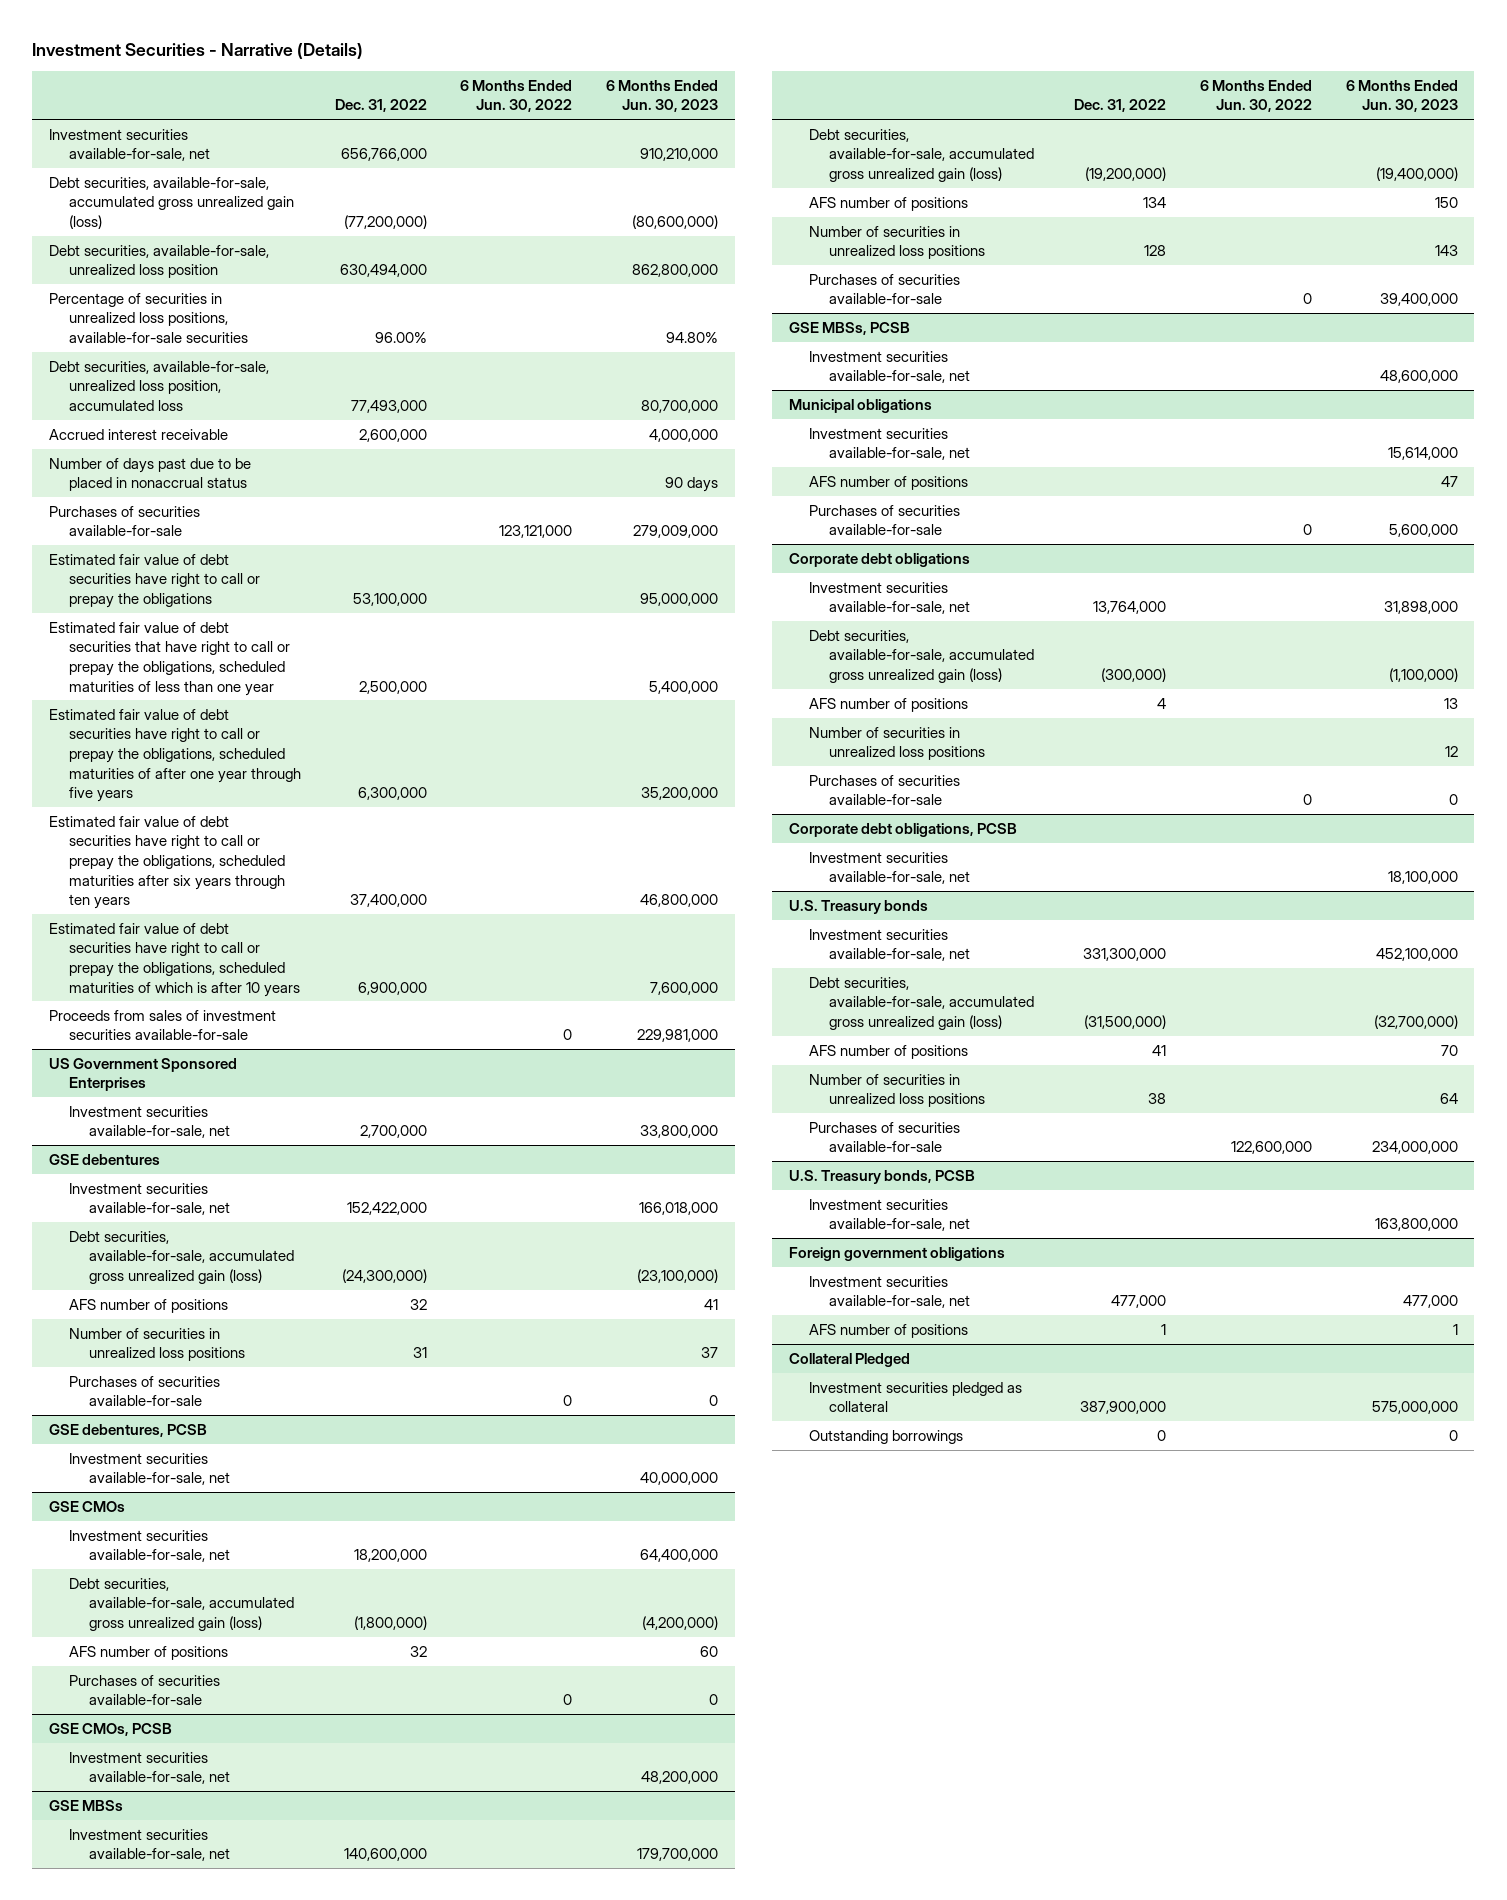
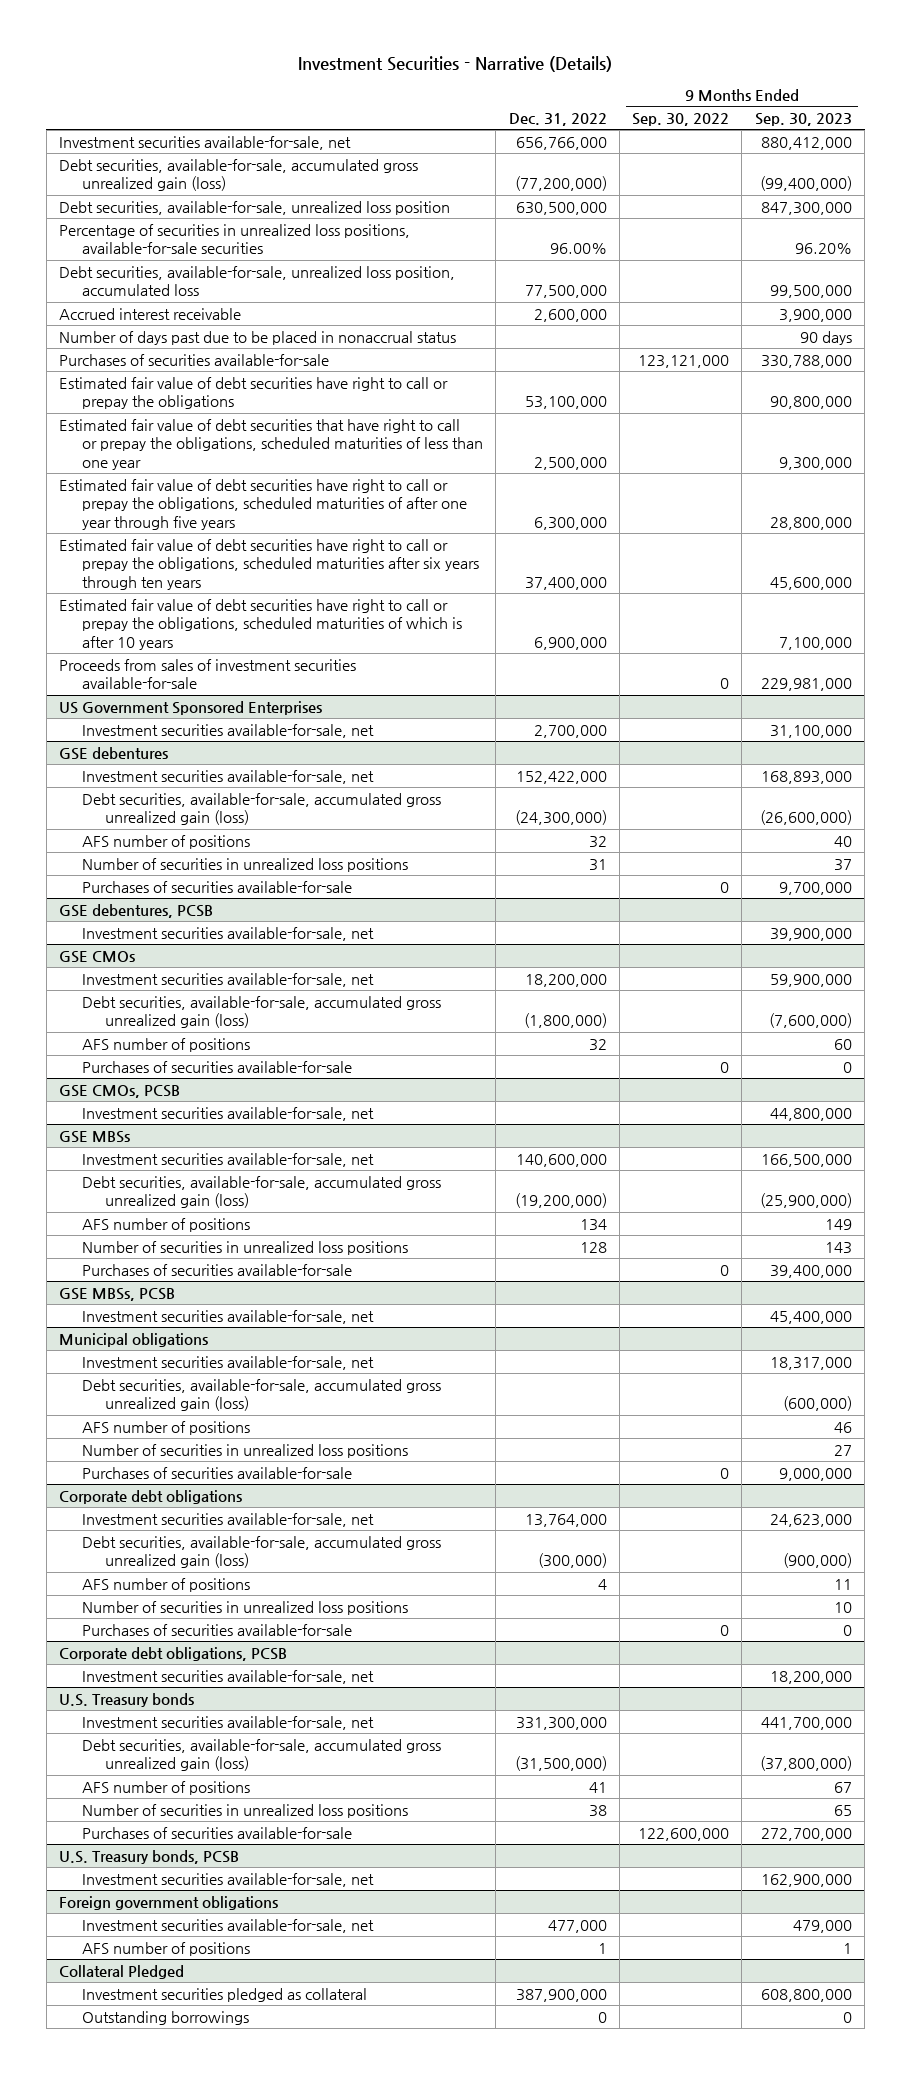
- | Dec. 31, 2022 | 6 Months Ended Jun. 30, 2022 | 6 Months Ended Jun. 30, 2023
+ | Dec. 31, 2022 | 9 Months Ended Sep. 30, 2022 | 9 Months Ended Sep. 30, 2023
- Debt securities, available-for-sale, unrealized loss position | 630,494,000 | | 862,800,000
+ Debt securities, available-for-sale, unrealized loss position | 630,500,000 | | 847,300,000
- Debt securities, available-for-sale, unrealized loss position, accumulated loss | 77,493,000 | | 80,700,000
+ Debt securities, available-for-sale, unrealized loss position, accumulated loss | 77,500,000 | | 99,500,000
@ Municipal obligations
+ Debt securities, available-for-sale, accumulated gross unrealized gain (loss) | | | (600,000)
+ Number of securities in unrealized loss positions | | | 27

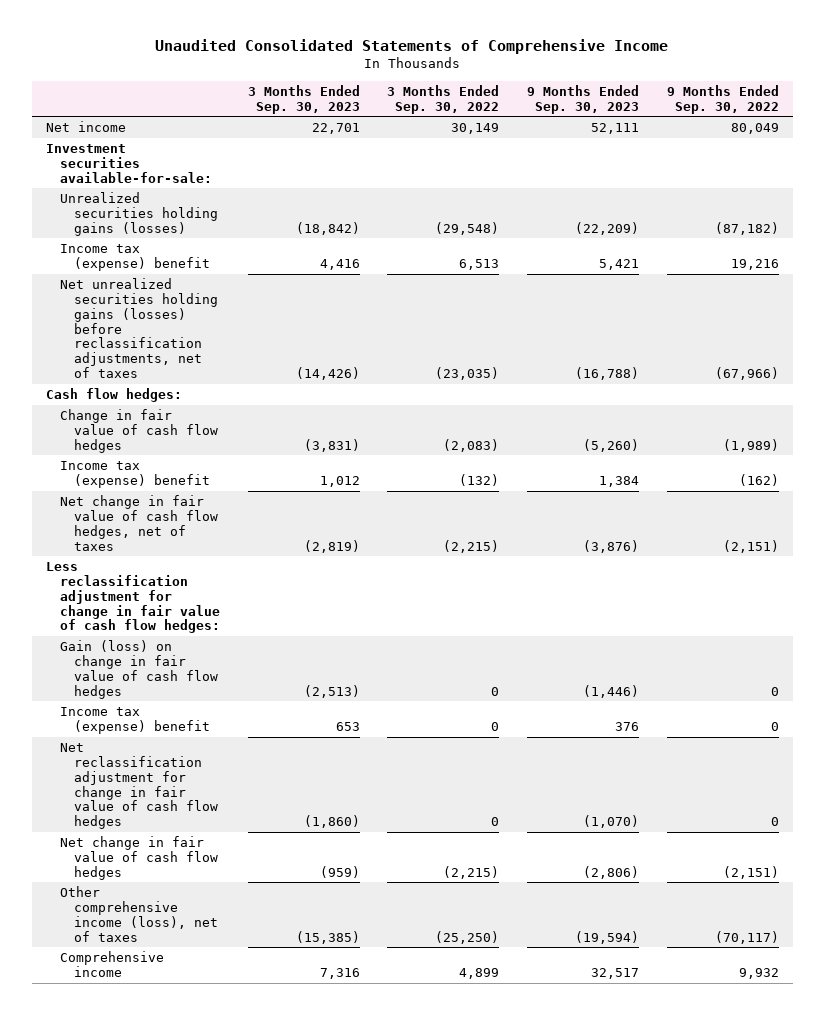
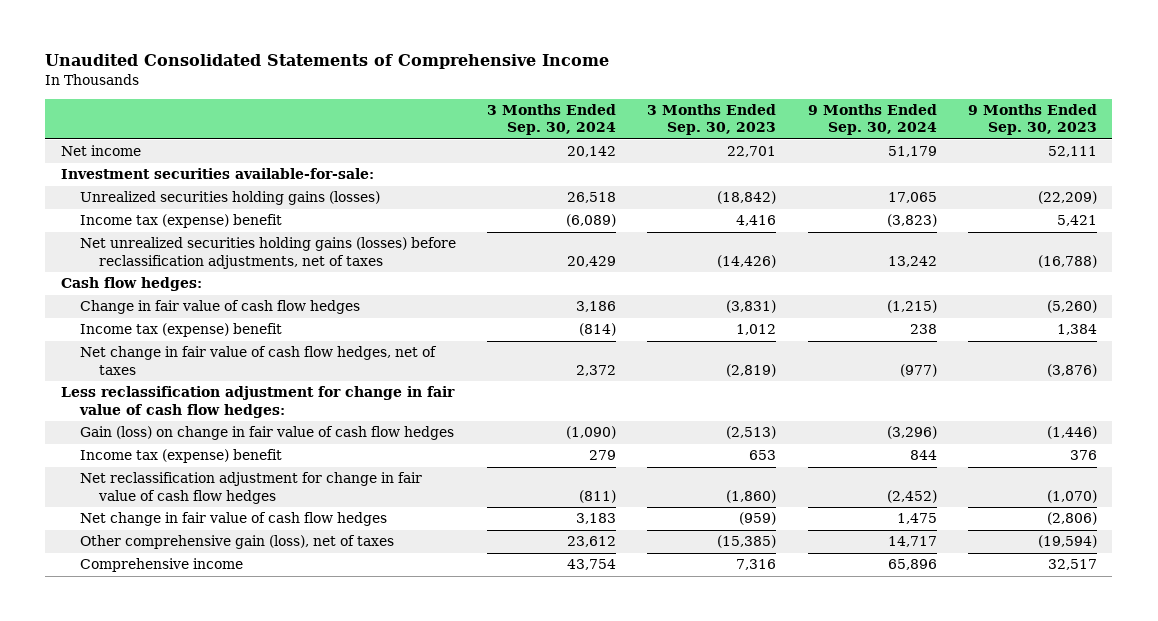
- | 3 Months Ended Sep. 30, 2023 | 3 Months Ended Sep. 30, 2022 | 9 Months Ended Sep. 30, 2023 | 9 Months Ended Sep. 30, 2022
+ | 3 Months Ended Sep. 30, 2024 | 3 Months Ended Sep. 30, 2023 | 9 Months Ended Sep. 30, 2024 | 9 Months Ended Sep. 30, 2023
- Other comprehensive income (loss), net of taxes | (15,385) | (25,250) | (19,594) | (70,117)
+ Other comprehensive gain (loss), net of taxes | 23,612 | (15,385) | 14,717 | (19,594)

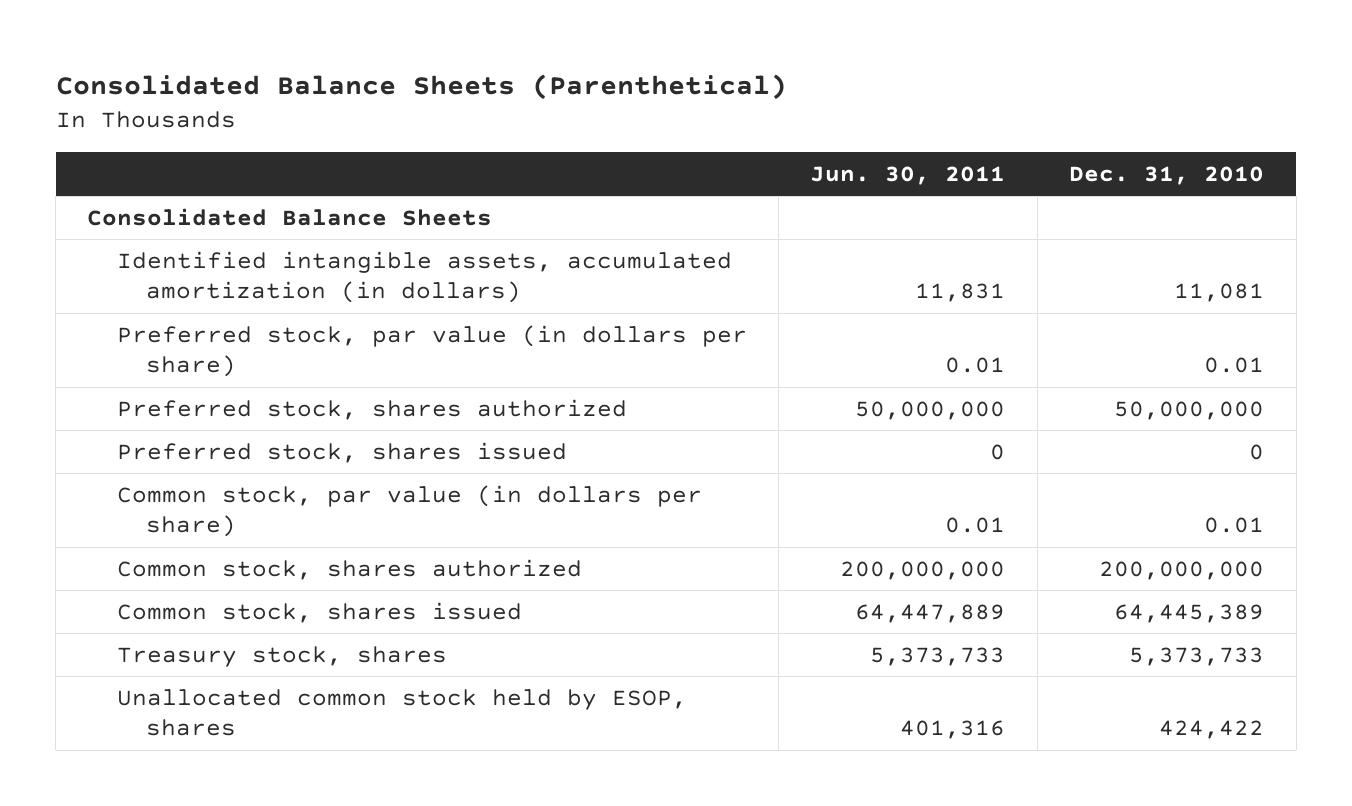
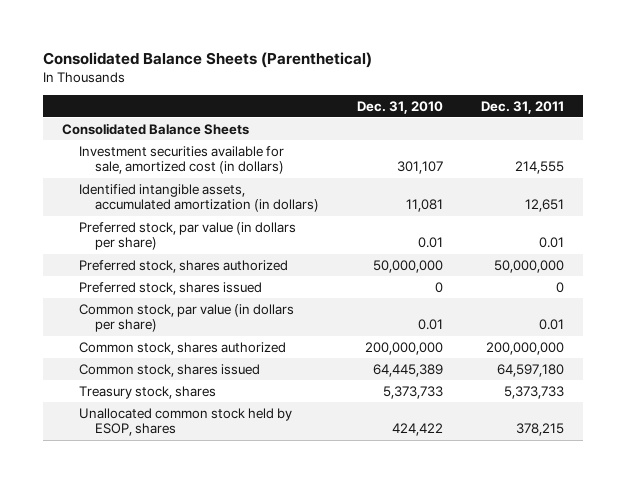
- | Jun. 30, 2011 | Dec. 31, 2010
+ | Dec. 31, 2010 | Dec. 31, 2011
+ Investment securities available for sale, amortized cost (in dollars) | 301,107 | 214,555

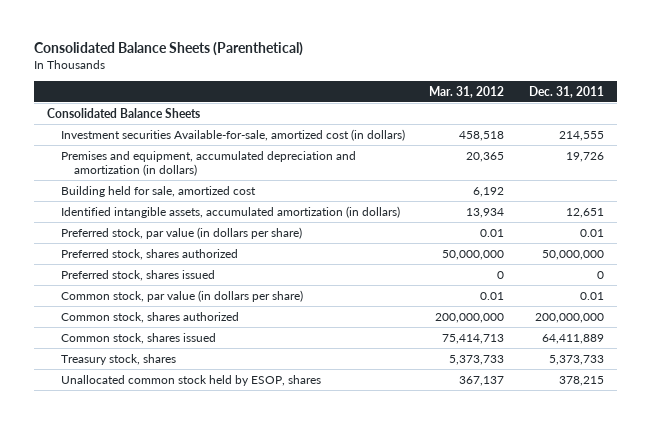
- | Dec. 31, 2010 | Dec. 31, 2011
+ | Mar. 31, 2012 | Dec. 31, 2011
- Investment securities available for sale, amortized cost (in dollars) | 301,107 | 214,555
+ Investment securities Available-for-sale, amortized cost (in dollars) | 458,518 | 214,555
+ Premises and equipment, accumulated depreciation and amortization (in dollars) | 20,365 | 19,726
+ Building held for sale, amortized cost | 6,192 |
- Common stock, shares issued | 64,445,389 | 64,597,180
+ Common stock, shares issued | 75,414,713 | 64,411,889

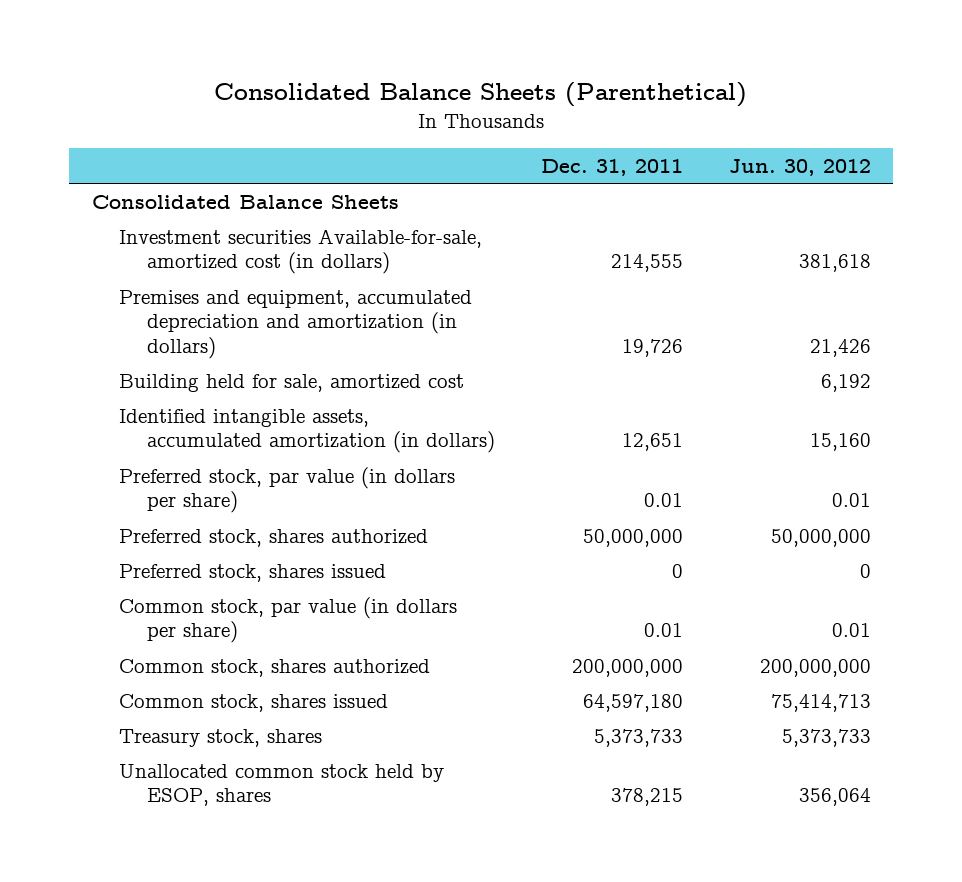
- | Mar. 31, 2012 | Dec. 31, 2011
+ | Dec. 31, 2011 | Jun. 30, 2012
- Common stock, shares issued | 75,414,713 | 64,411,889
+ Common stock, shares issued | 64,597,180 | 75,414,713

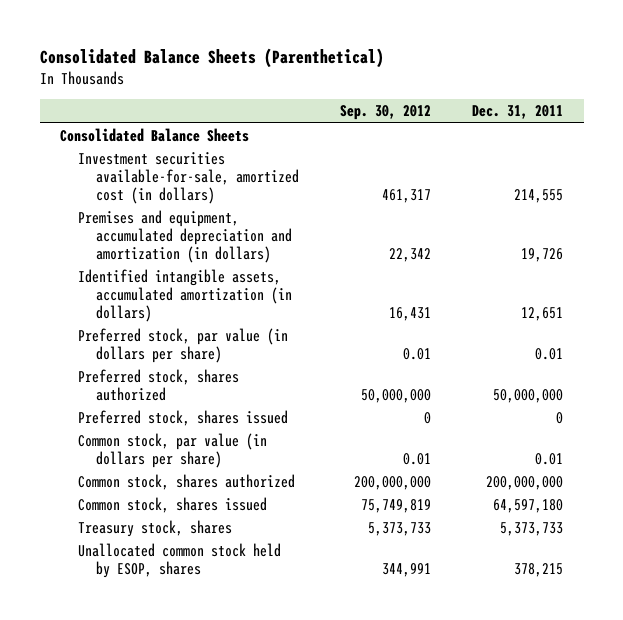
- | Dec. 31, 2011 | Jun. 30, 2012
+ | Sep. 30, 2012 | Dec. 31, 2011
- Investment securities Available-for-sale, amortized cost (in dollars) | 214,555 | 381,618
+ Investment securities available-for-sale, amortized cost (in dollars) | 461,317 | 214,555
- Building held for sale, amortized cost | | 6,192

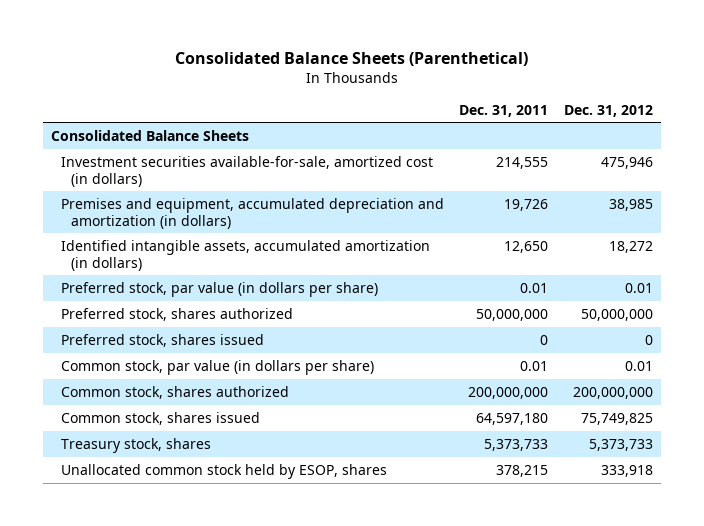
- | Sep. 30, 2012 | Dec. 31, 2011
+ | Dec. 31, 2011 | Dec. 31, 2012
- Identified intangible assets, accumulated amortization (in dollars) | 16,431 | 12,651
+ Identified intangible assets, accumulated amortization (in dollars) | 12,650 | 18,272

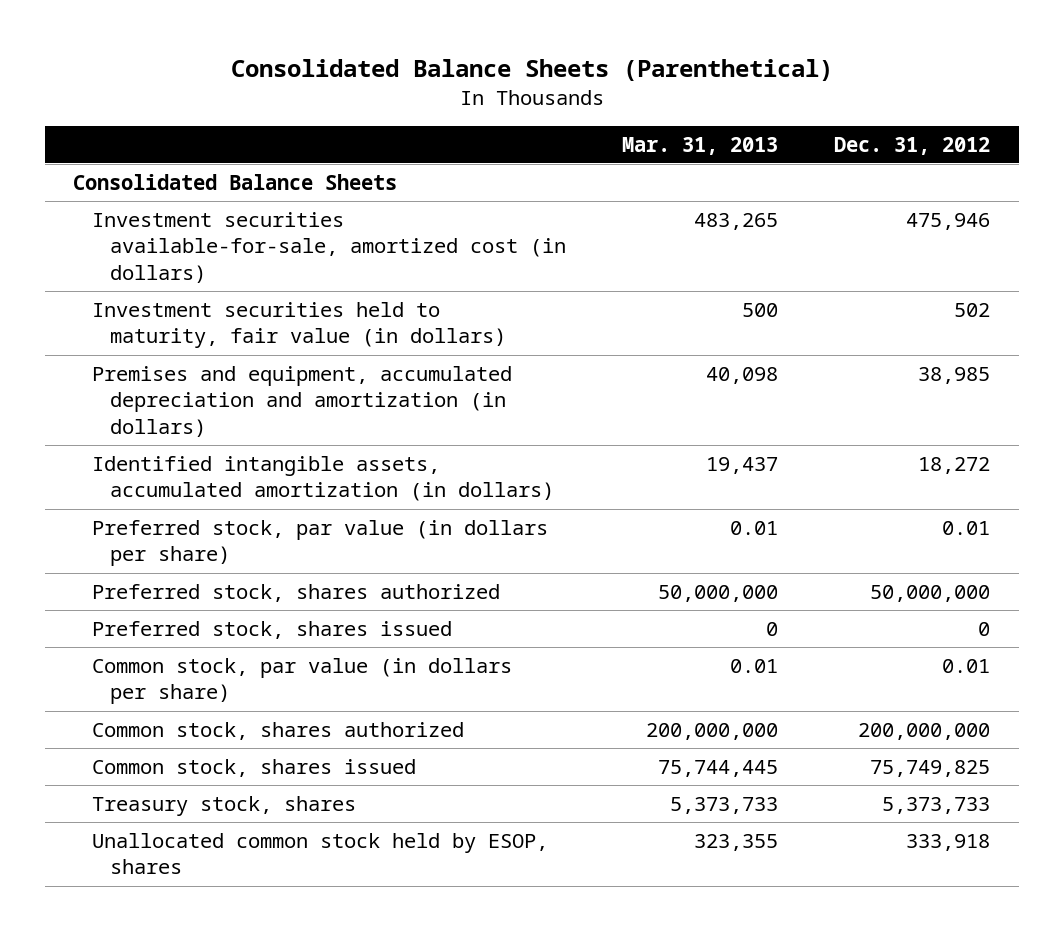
- | Dec. 31, 2011 | Dec. 31, 2012
+ | Mar. 31, 2013 | Dec. 31, 2012
+ Investment securities held to maturity, fair value (in dollars) | 500 | 502

